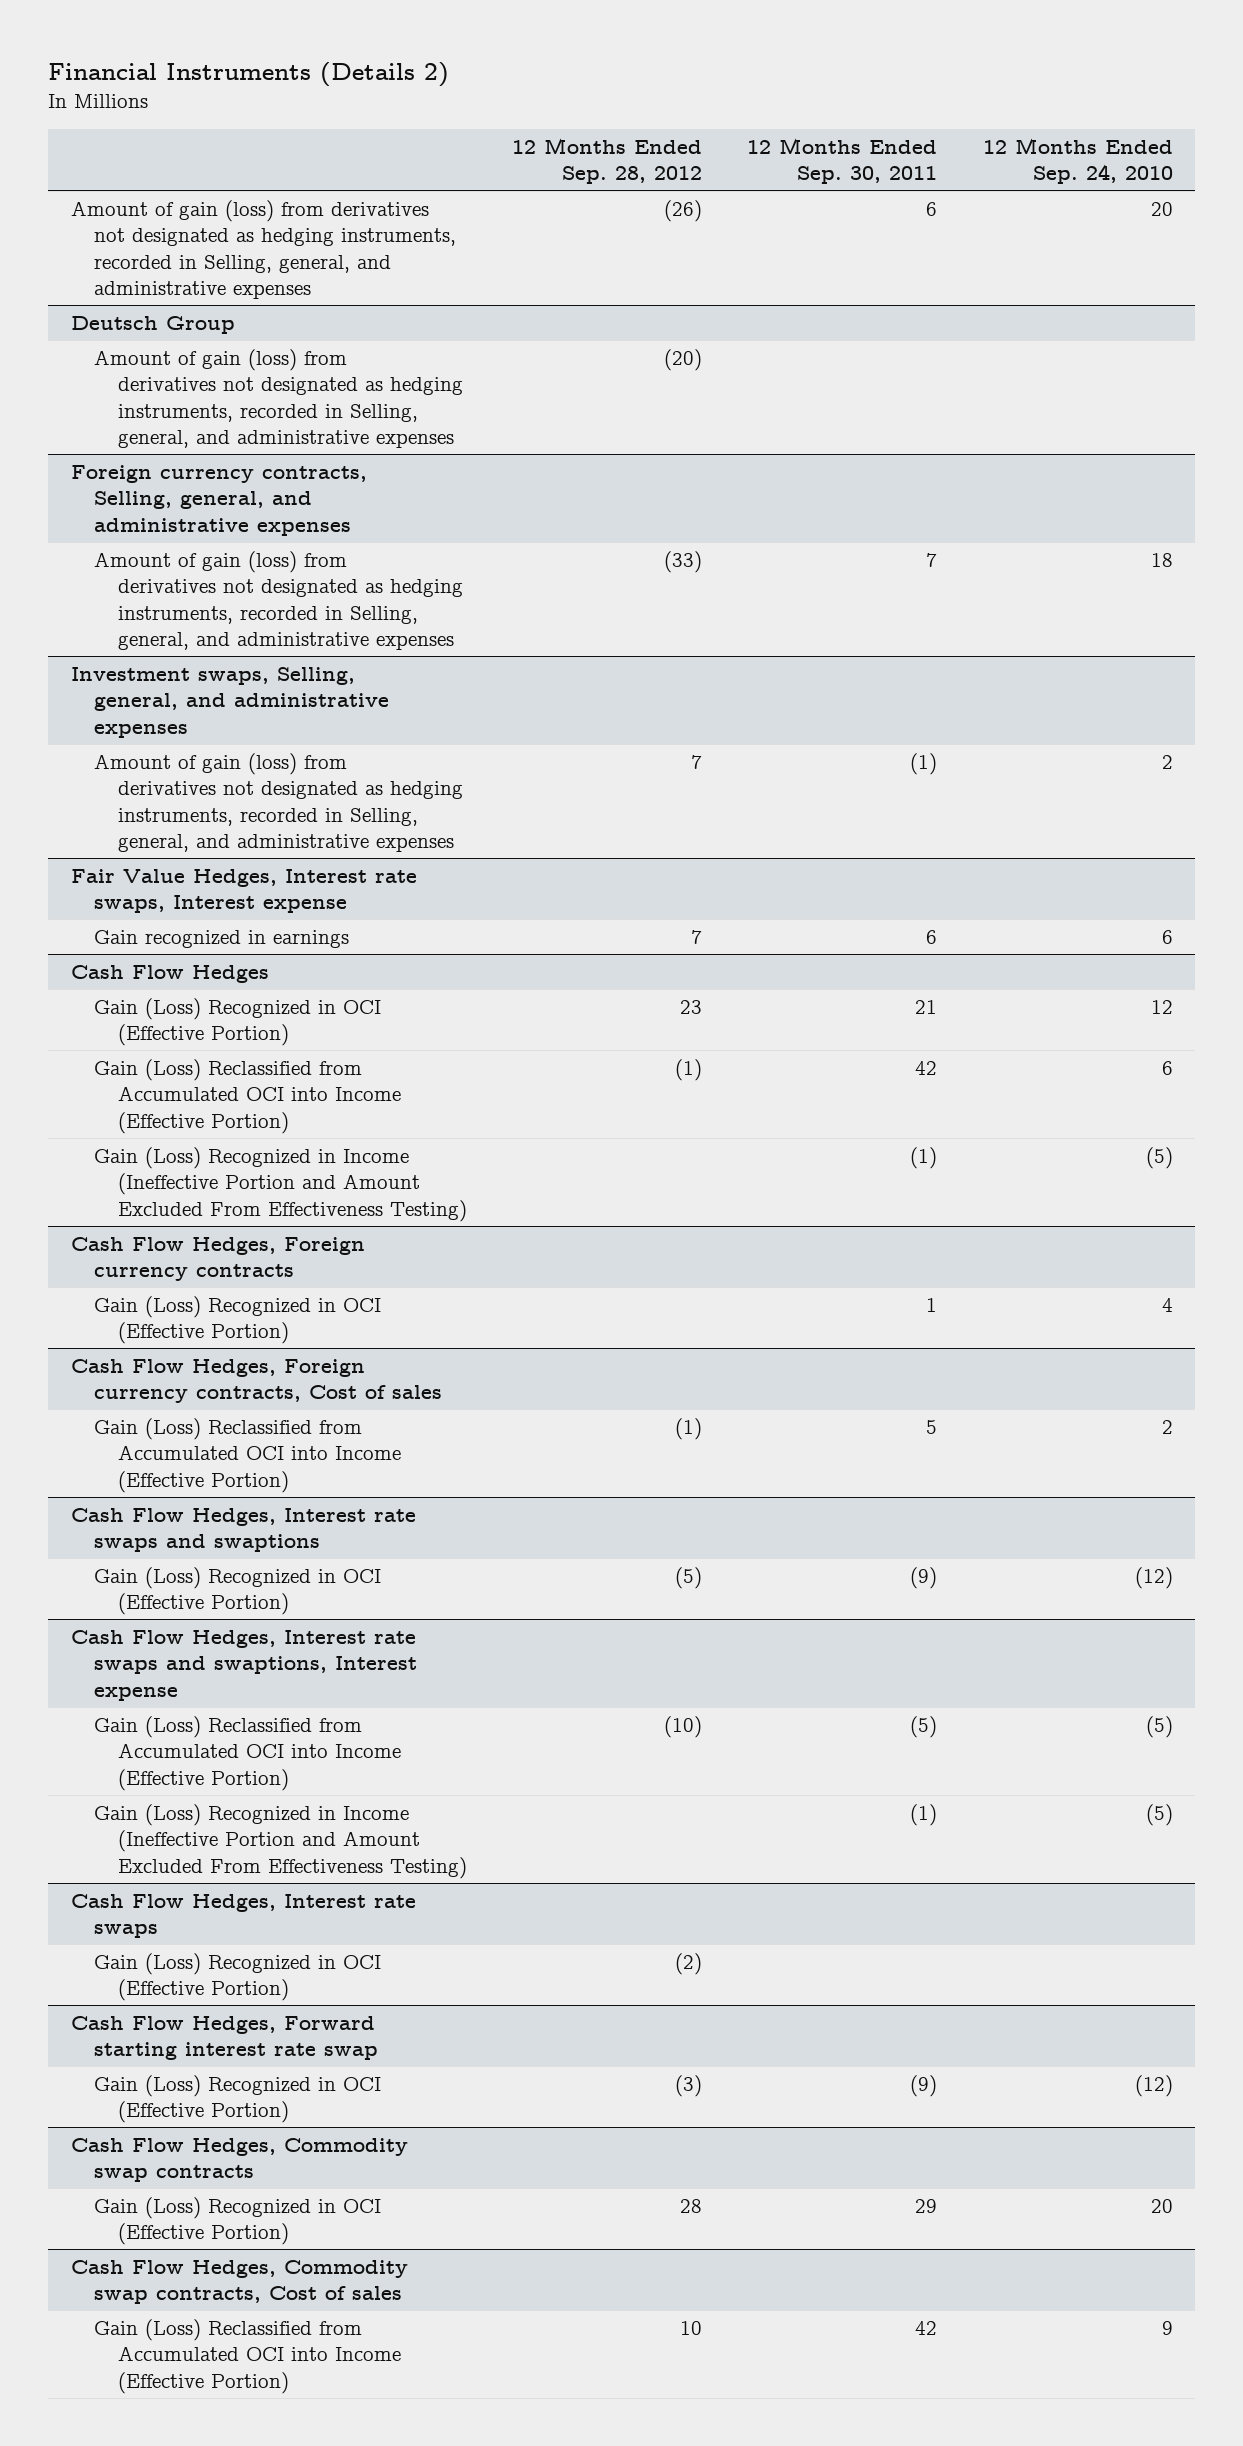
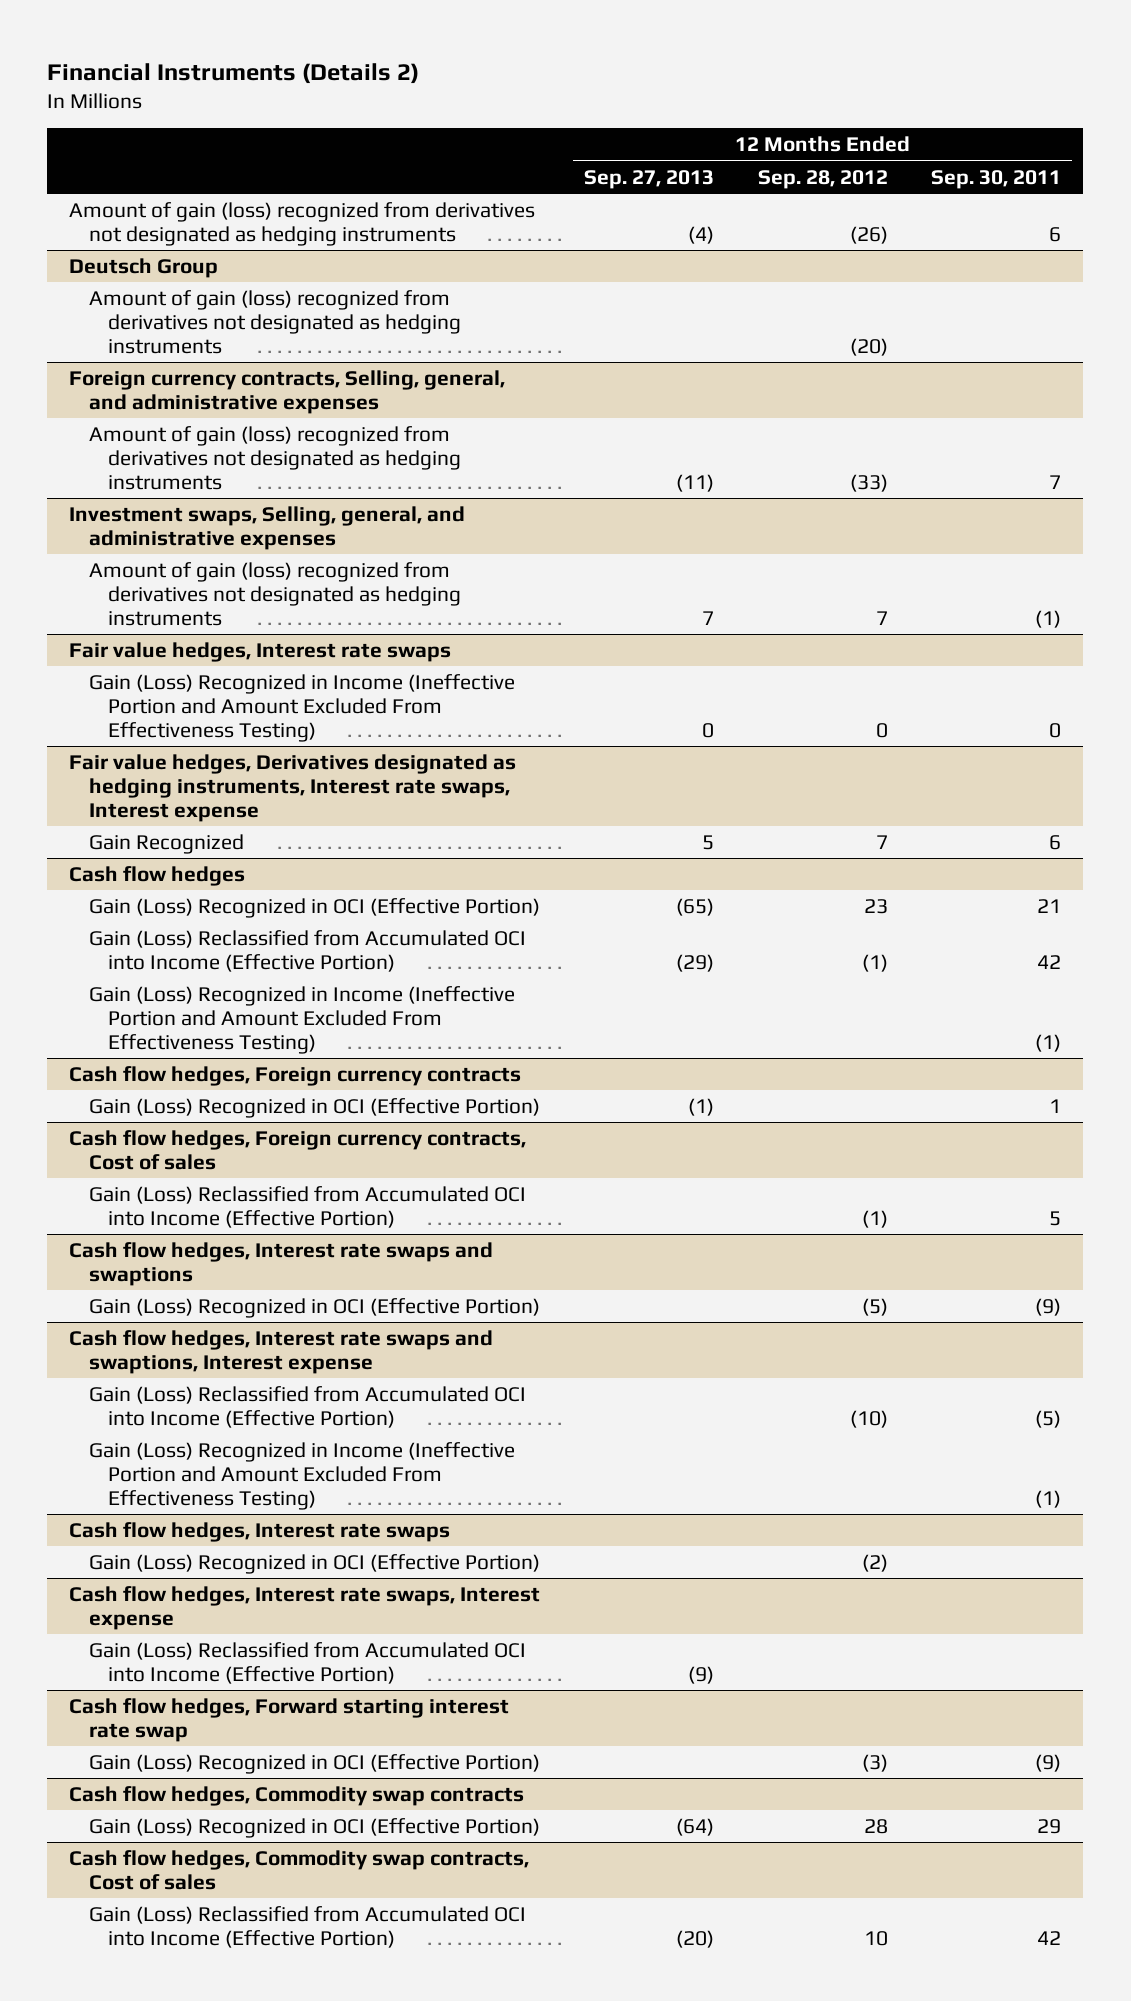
- | 12 Months Ended Sep. 28, 2012 | 12 Months Ended Sep. 30, 2011 | 12 Months Ended Sep. 24, 2010
+ | 12 Months Ended Sep. 27, 2013 | 12 Months Ended Sep. 28, 2012 | 12 Months Ended Sep. 30, 2011
- Amount of gain (loss) from derivatives not designated as hedging instruments, recorded in Selling, general, and administrative expenses | (26) | 6 | 20
+ Amount of gain (loss) recognized from derivatives not designated as hedging instruments | (4) | (26) | 6
@ Deutsch Group
- Amount of gain (loss) from derivatives not designated as hedging instruments, recorded in Selling, general, and administrative expenses | (20) | |
+ Amount of gain (loss) recognized from derivatives not designated as hedging instruments | | (20) |
@ Foreign currency contracts, Selling, general, and administrative expenses
- Amount of gain (loss) from derivatives not designated as hedging instruments, recorded in Selling, general, and administrative expenses | (33) | 7 | 18
+ Amount of gain (loss) recognized from derivatives not designated as hedging instruments | (11) | (33) | 7
@ Investment swaps, Selling, general, and administrative expenses
- Amount of gain (loss) from derivatives not designated as hedging instruments, recorded in Selling, general, and administrative expenses | 7 | (1) | 2
- Fair Value Hedges, Interest rate swaps, Interest expense
- Gain recognized in earnings | 7 | 6 | 6
- Cash Flow Hedges
@ Investment swaps, Selling, general, and administrative expenses
+ Amount of gain (loss) recognized from derivatives not designated as hedging instruments | 7 | 7 | (1)
+ Fair value hedges, Interest rate swaps
+ Gain (Loss) Recognized in Income (Ineffective Portion and Amount Excluded From Effectiveness Testing) | 0 | 0 | 0
+ Fair value hedges, Derivatives designated as hedging instruments, Interest rate swaps, Interest expense
+ Gain Recognized | 5 | 7 | 6
+ Cash flow hedges
- Cash Flow Hedges, Foreign currency contracts
+ Cash flow hedges, Foreign currency contracts
- Cash Flow Hedges, Foreign currency contracts, Cost of sales
+ Cash flow hedges, Foreign currency contracts, Cost of sales
- Cash Flow Hedges, Interest rate swaps and swaptions
+ Cash flow hedges, Interest rate swaps and swaptions
- Cash Flow Hedges, Interest rate swaps and swaptions, Interest expense
+ Cash flow hedges, Interest rate swaps and swaptions, Interest expense
- Cash Flow Hedges, Interest rate swaps
+ Cash flow hedges, Interest rate swaps
- Cash Flow Hedges, Forward starting interest rate swap
+ Cash flow hedges, Interest rate swaps, Interest expense
+ Gain (Loss) Reclassified from Accumulated OCI into Income (Effective Portion) | (9) | |
+ Cash flow hedges, Forward starting interest rate swap
- Cash Flow Hedges, Commodity swap contracts
+ Cash flow hedges, Commodity swap contracts
- Cash Flow Hedges, Commodity swap contracts, Cost of sales
+ Cash flow hedges, Commodity swap contracts, Cost of sales

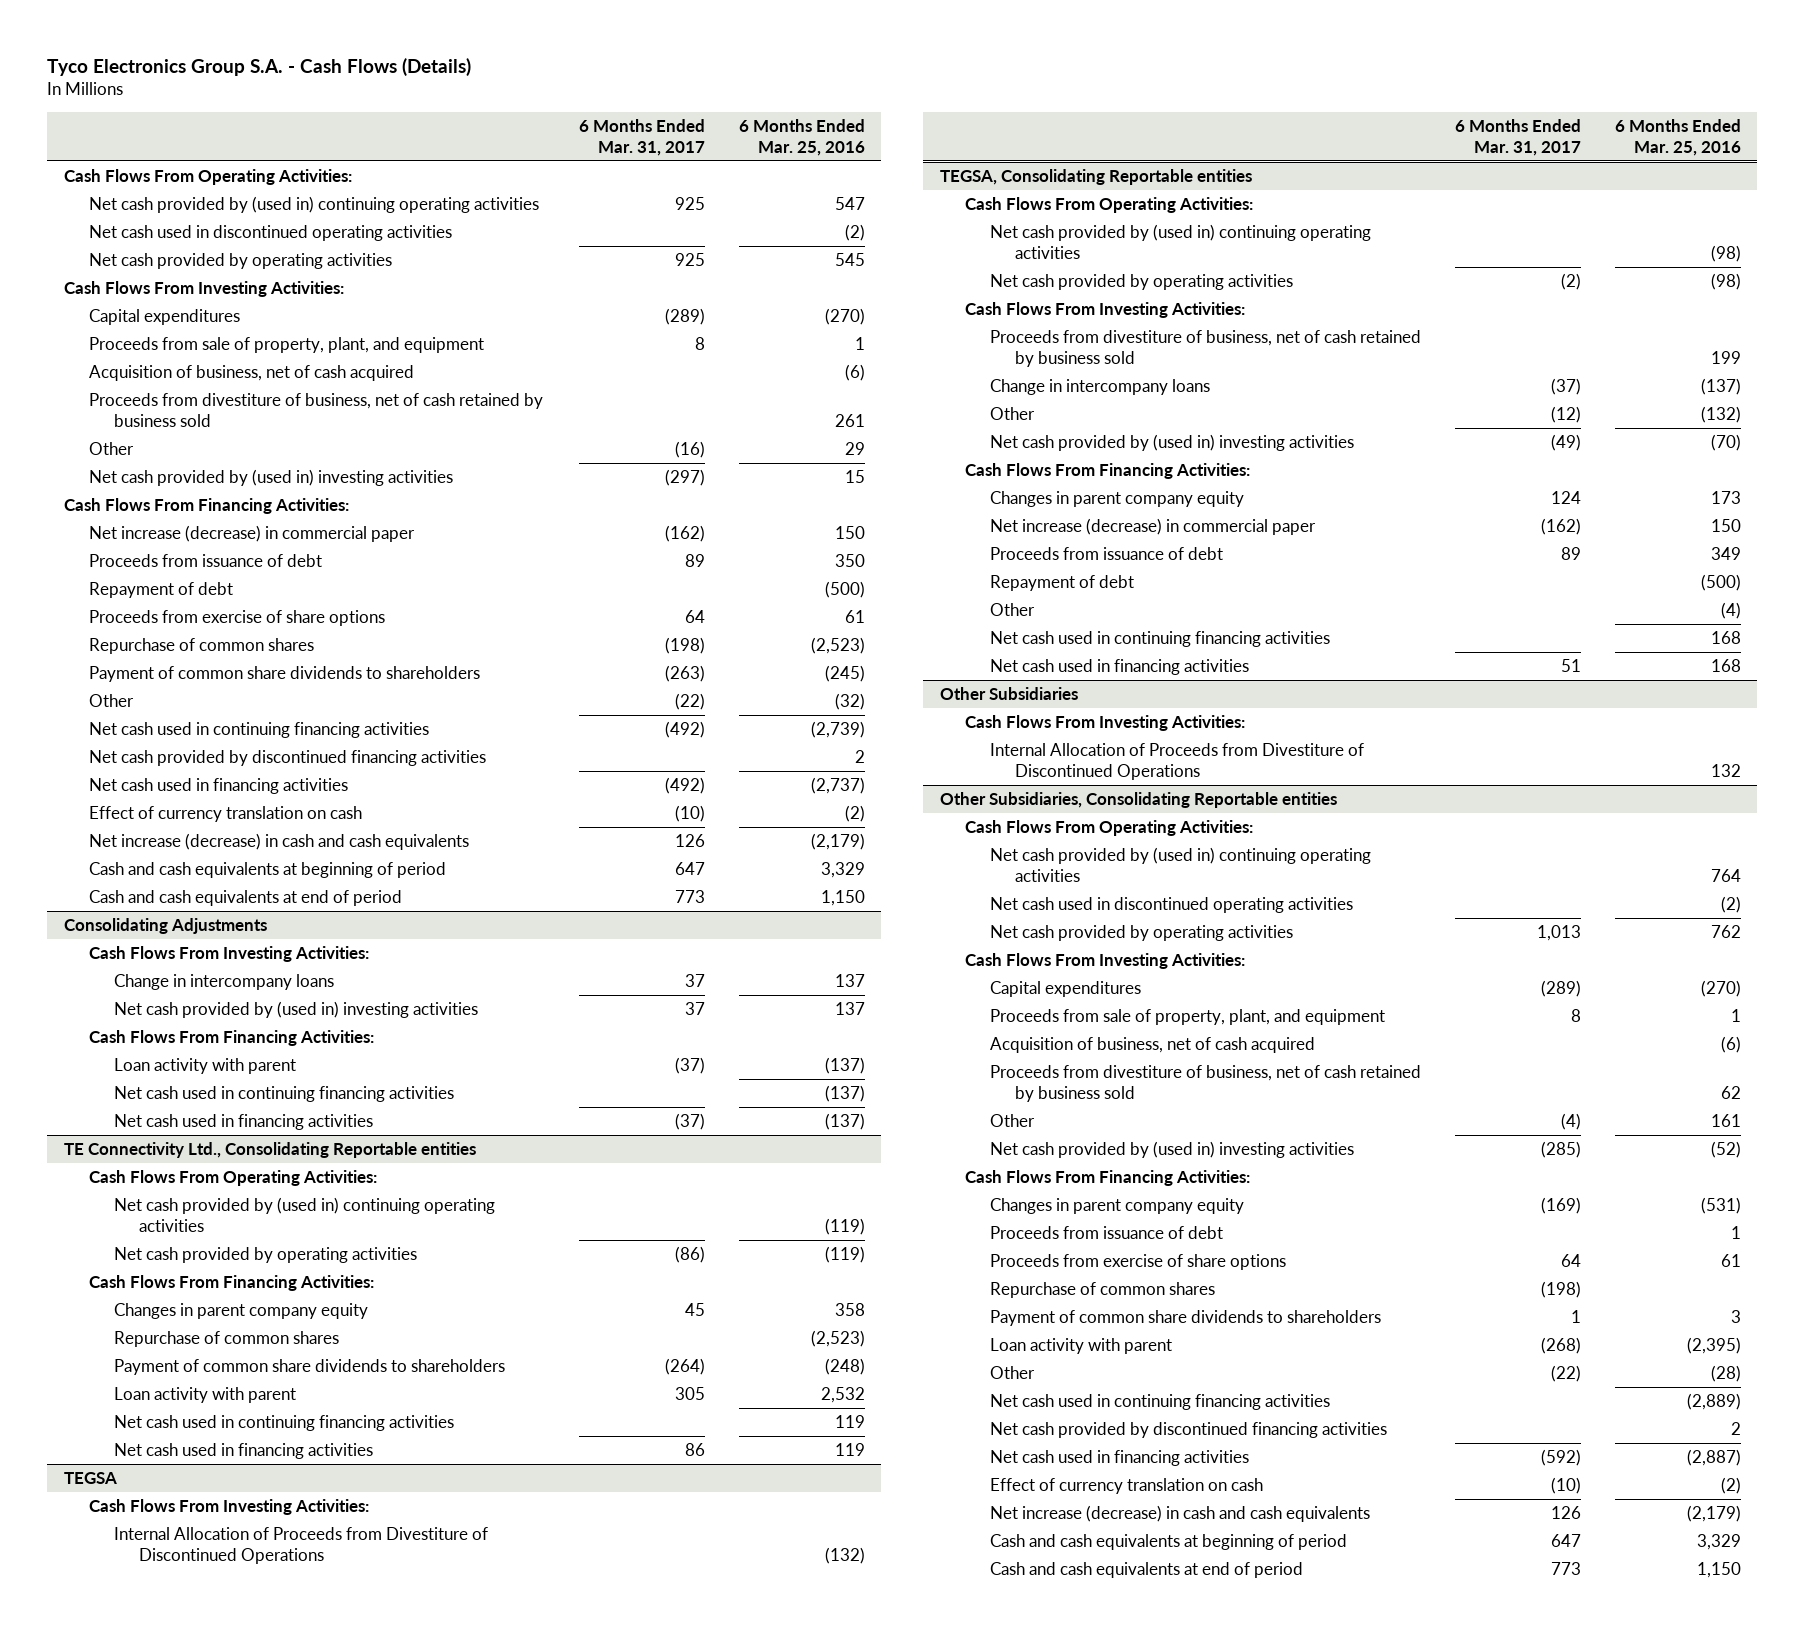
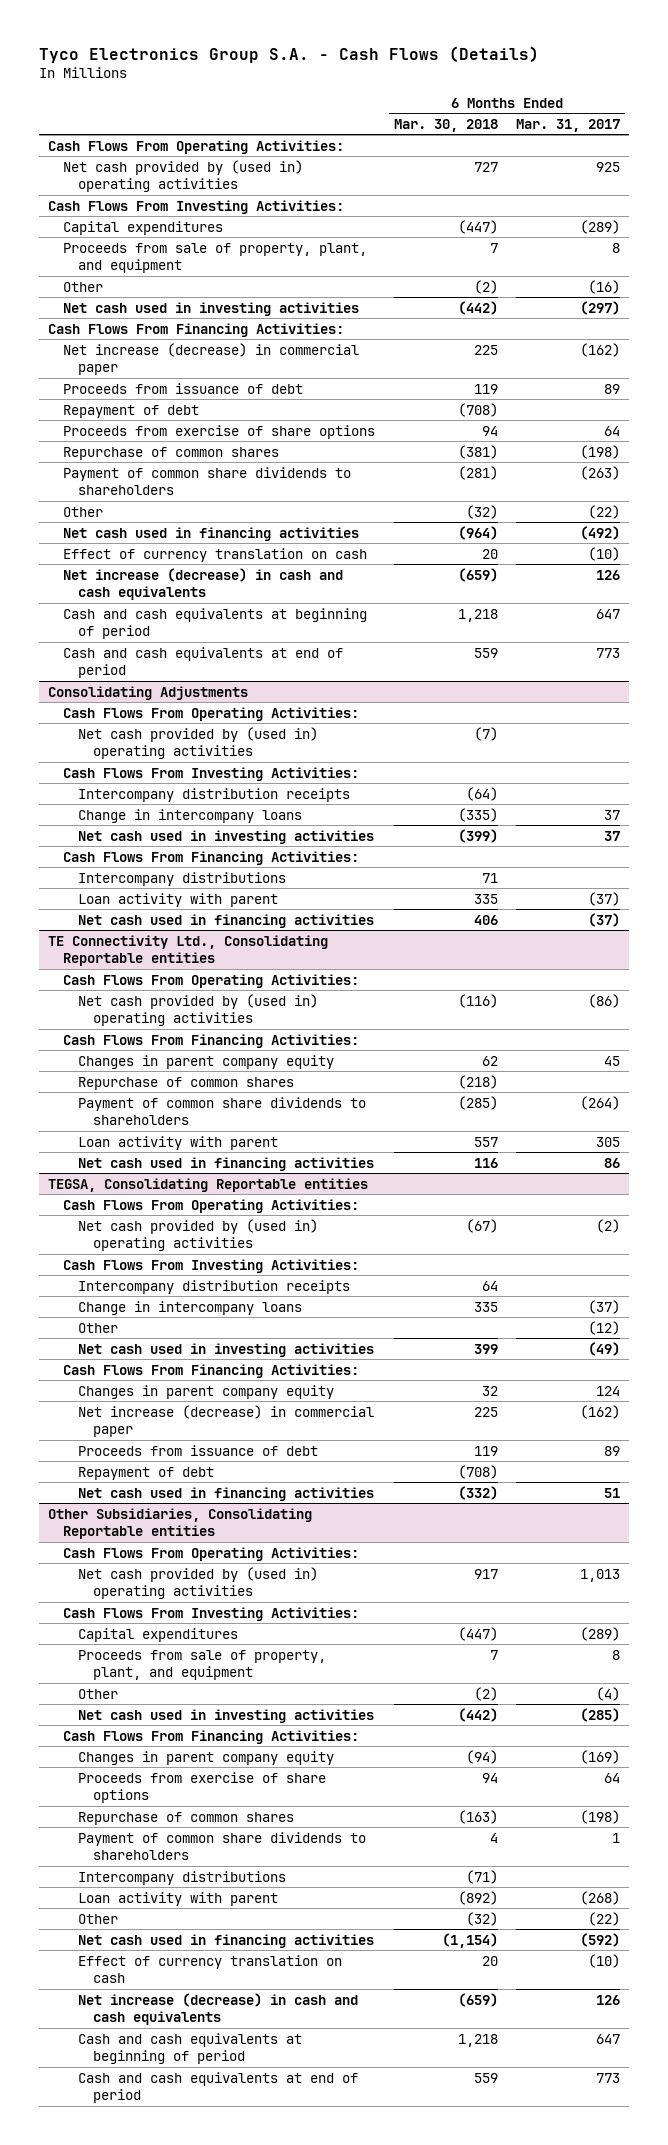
- | 6 Months Ended Mar. 31, 2017 | 6 Months Ended Mar. 25, 2016
+ | 6 Months Ended Mar. 30, 2018 | 6 Months Ended Mar. 31, 2017
- Net cash provided by (used in) continuing operating activities | 925 | 547
- Net cash used in discontinued operating activities | | (2)
- Net cash provided by operating activities | 925 | 545
+ Net cash provided by (used in) operating activities | 727 | 925
- Acquisition of business, net of cash acquired | | (6)
- Proceeds from divestiture of business, net of cash retained by business sold | | 261
- Net cash provided by (used in) investing activities | (297) | 15
+ Net cash used in investing activities | (442) | (297)
- Net cash used in continuing financing activities | (492) | (2,739)
- Net cash provided by discontinued financing activities | | 2
@ Consolidating Adjustments
+ Cash Flows From Operating Activities:
+ Net cash provided by (used in) operating activities | (7) |
+ Intercompany distribution receipts | (64) |
- Net cash provided by (used in) investing activities | 37 | 137
+ Net cash used in investing activities | (399) | 37
+ Intercompany distributions | 71 |
- Net cash used in continuing financing activities | | (137)
@ TE Connectivity Ltd., Consolidating Reportable entities
- Net cash provided by (used in) continuing operating activities | | (119)
- Net cash provided by operating activities | (86) | (119)
+ Net cash provided by (used in) operating activities | (116) | (86)
- Net cash used in continuing financing activities | | 119
- TEGSA
- Cash Flows From Investing Activities:
- Internal Allocation of Proceeds from Divestiture of Discontinued Operations | | (132)
@ TEGSA, Consolidating Reportable entities
- Net cash provided by (used in) continuing operating activities | | (98)
- Net cash provided by operating activities | (2) | (98)
+ Net cash provided by (used in) operating activities | (67) | (2)
- Proceeds from divestiture of business, net of cash retained by business sold | | 199
+ Intercompany distribution receipts | 64 |
- Net cash provided by (used in) investing activities | (49) | (70)
+ Net cash used in investing activities | 399 | (49)
- Other | | (4)
- Net cash used in continuing financing activities | | 168
- Other Subsidiaries
- Cash Flows From Investing Activities:
- Internal Allocation of Proceeds from Divestiture of Discontinued Operations | | 132
@ Other Subsidiaries, Consolidating Reportable entities
- Net cash provided by (used in) continuing operating activities | | 764
- Net cash used in discontinued operating activities | | (2)
- Net cash provided by operating activities | 1,013 | 762
+ Net cash provided by (used in) operating activities | 917 | 1,013
- Acquisition of business, net of cash acquired | | (6)
- Proceeds from divestiture of business, net of cash retained by business sold | | 62
- Net cash provided by (used in) investing activities | (285) | (52)
+ Net cash used in investing activities | (442) | (285)
- Proceeds from issuance of debt | | 1
+ Intercompany distributions | (71) |
- Net cash used in continuing financing activities | | (2,889)
- Net cash provided by discontinued financing activities | | 2

